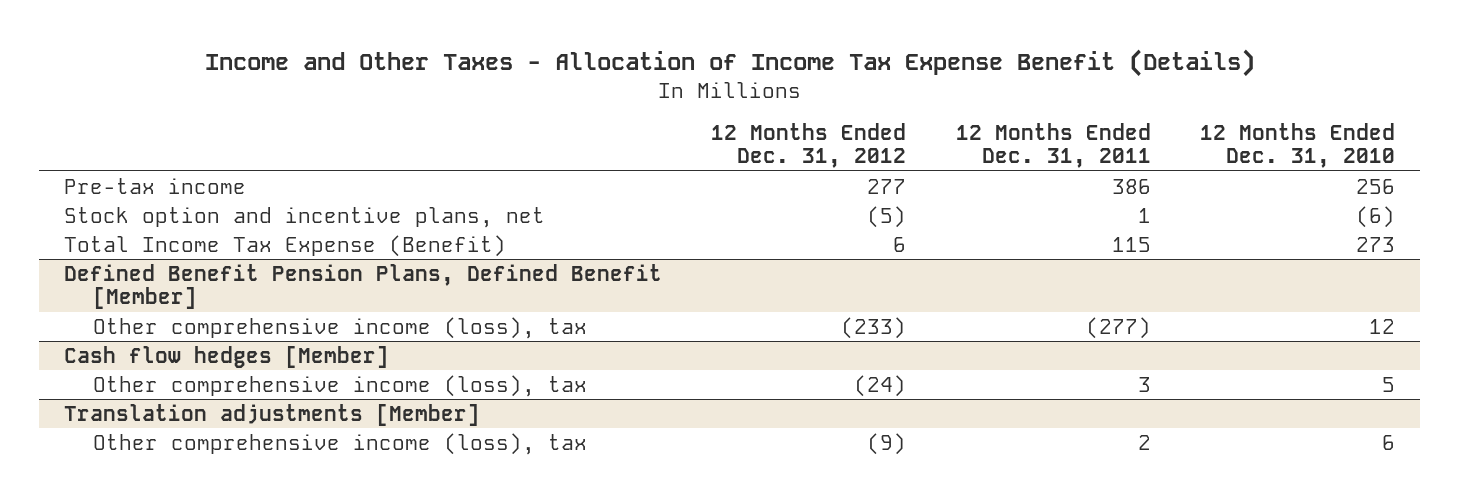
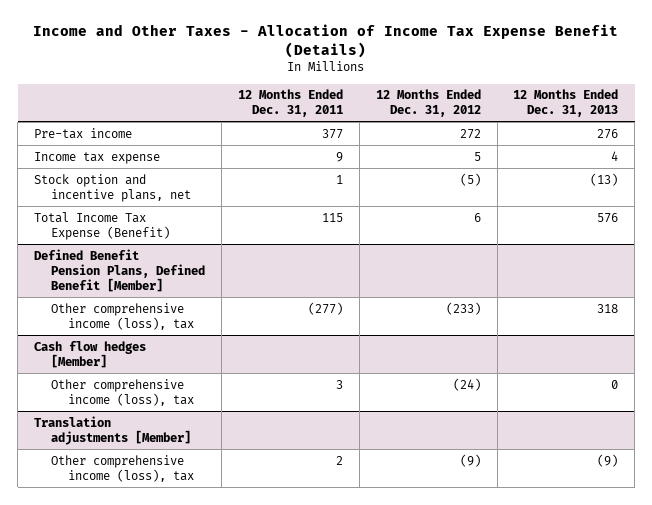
- | 12 Months Ended Dec. 31, 2012 | 12 Months Ended Dec. 31, 2011 | 12 Months Ended Dec. 31, 2010
+ | 12 Months Ended Dec. 31, 2011 | 12 Months Ended Dec. 31, 2012 | 12 Months Ended Dec. 31, 2013
- Pre-tax income | 277 | 386 | 256
+ Pre-tax income | 377 | 272 | 276
+ Income tax expense | 9 | 5 | 4

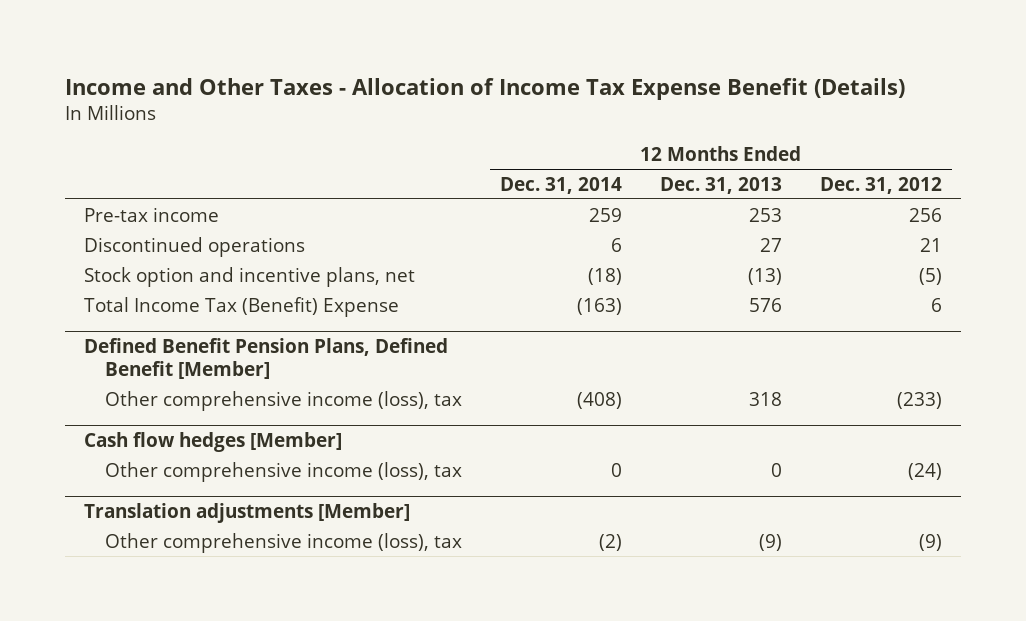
- | 12 Months Ended Dec. 31, 2011 | 12 Months Ended Dec. 31, 2012 | 12 Months Ended Dec. 31, 2013
+ | 12 Months Ended Dec. 31, 2014 | 12 Months Ended Dec. 31, 2013 | 12 Months Ended Dec. 31, 2012
- Pre-tax income | 377 | 272 | 276
- Income tax expense | 9 | 5 | 4
+ Pre-tax income | 259 | 253 | 256
+ Discontinued operations | 6 | 27 | 21
- Total Income Tax Expense (Benefit) | 115 | 6 | 576
+ Total Income Tax (Benefit) Expense | (163) | 576 | 6

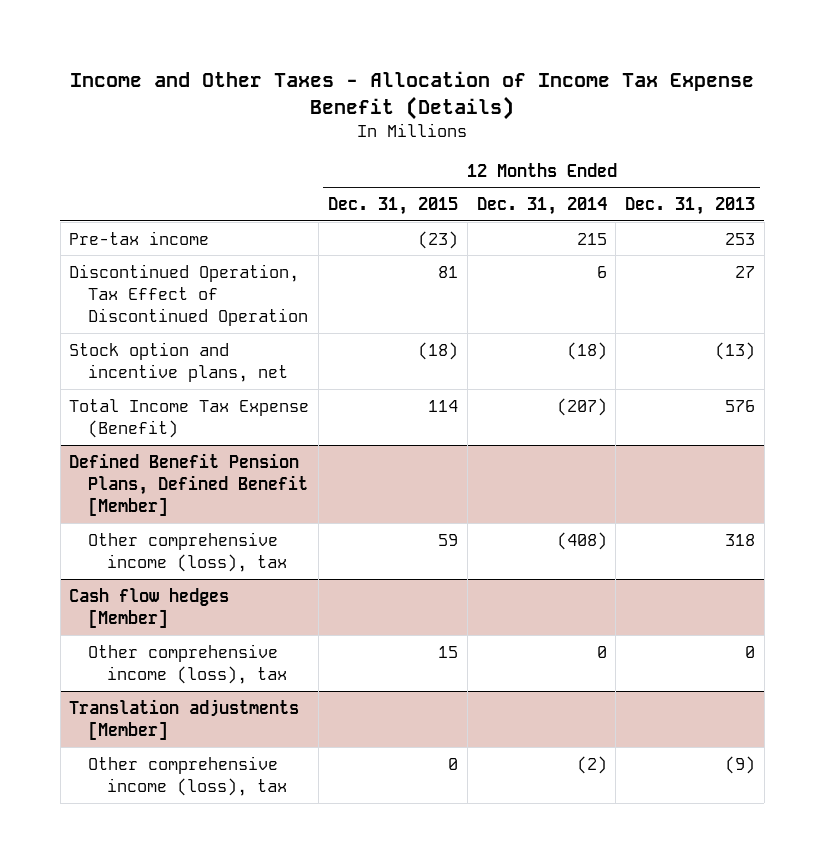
- | 12 Months Ended Dec. 31, 2014 | 12 Months Ended Dec. 31, 2013 | 12 Months Ended Dec. 31, 2012
+ | 12 Months Ended Dec. 31, 2015 | 12 Months Ended Dec. 31, 2014 | 12 Months Ended Dec. 31, 2013
- Pre-tax income | 259 | 253 | 256
- Discontinued operations | 6 | 27 | 21
+ Pre-tax income | (23) | 215 | 253
+ Discontinued Operation, Tax Effect of Discontinued Operation | 81 | 6 | 27
- Total Income Tax (Benefit) Expense | (163) | 576 | 6
+ Total Income Tax Expense (Benefit) | 114 | (207) | 576

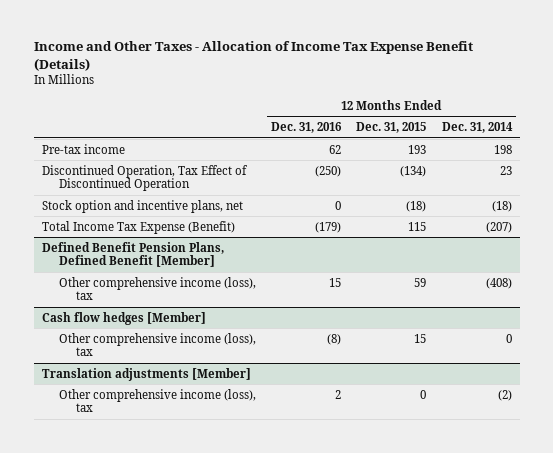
- | 12 Months Ended Dec. 31, 2015 | 12 Months Ended Dec. 31, 2014 | 12 Months Ended Dec. 31, 2013
+ | 12 Months Ended Dec. 31, 2016 | 12 Months Ended Dec. 31, 2015 | 12 Months Ended Dec. 31, 2014
- Pre-tax income | (23) | 215 | 253
- Discontinued Operation, Tax Effect of Discontinued Operation | 81 | 6 | 27
+ Pre-tax income | 62 | 193 | 198
+ Discontinued Operation, Tax Effect of Discontinued Operation | (250) | (134) | 23
- Total Income Tax Expense (Benefit) | 114 | (207) | 576
+ Total Income Tax Expense (Benefit) | (179) | 115 | (207)

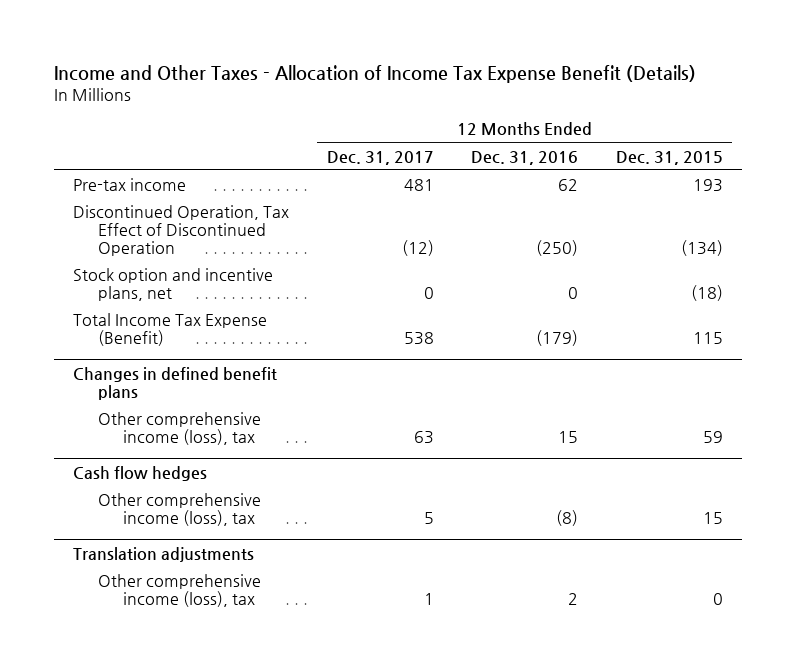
- | 12 Months Ended Dec. 31, 2016 | 12 Months Ended Dec. 31, 2015 | 12 Months Ended Dec. 31, 2014
+ | 12 Months Ended Dec. 31, 2017 | 12 Months Ended Dec. 31, 2016 | 12 Months Ended Dec. 31, 2015
- Defined Benefit Pension Plans, Defined Benefit [Member]
+ Changes in defined benefit plans
- Cash flow hedges [Member]
+ Cash flow hedges
- Translation adjustments [Member]
+ Translation adjustments

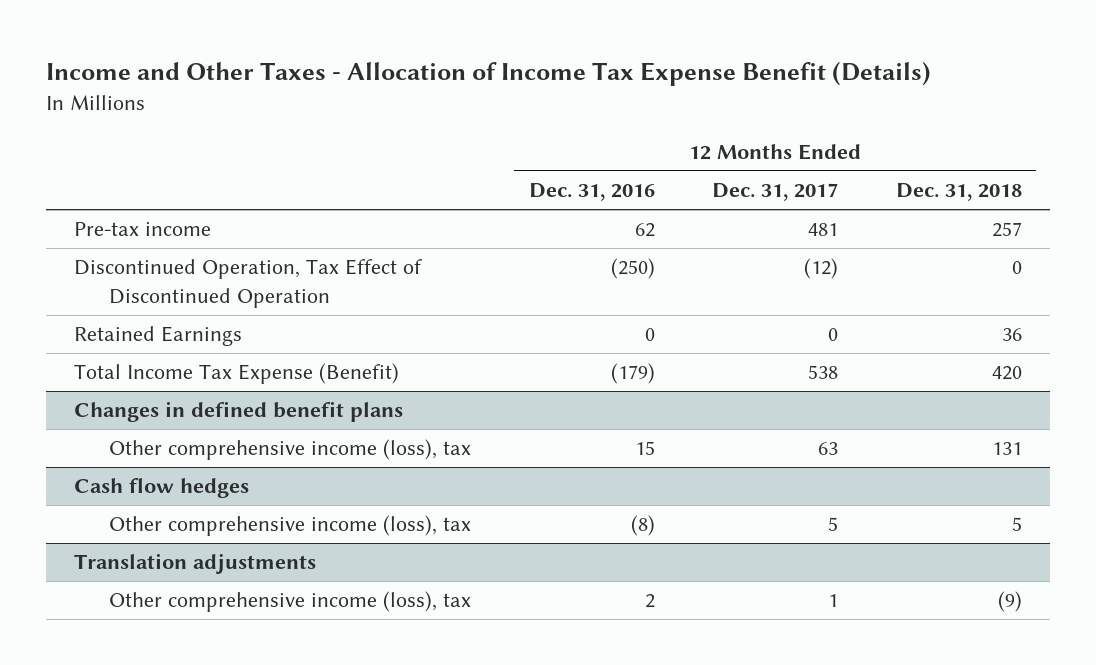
- | 12 Months Ended Dec. 31, 2017 | 12 Months Ended Dec. 31, 2016 | 12 Months Ended Dec. 31, 2015
+ | 12 Months Ended Dec. 31, 2016 | 12 Months Ended Dec. 31, 2017 | 12 Months Ended Dec. 31, 2018
- Stock option and incentive plans, net | 0 | 0 | (18)
+ Retained Earnings | 0 | 0 | 36

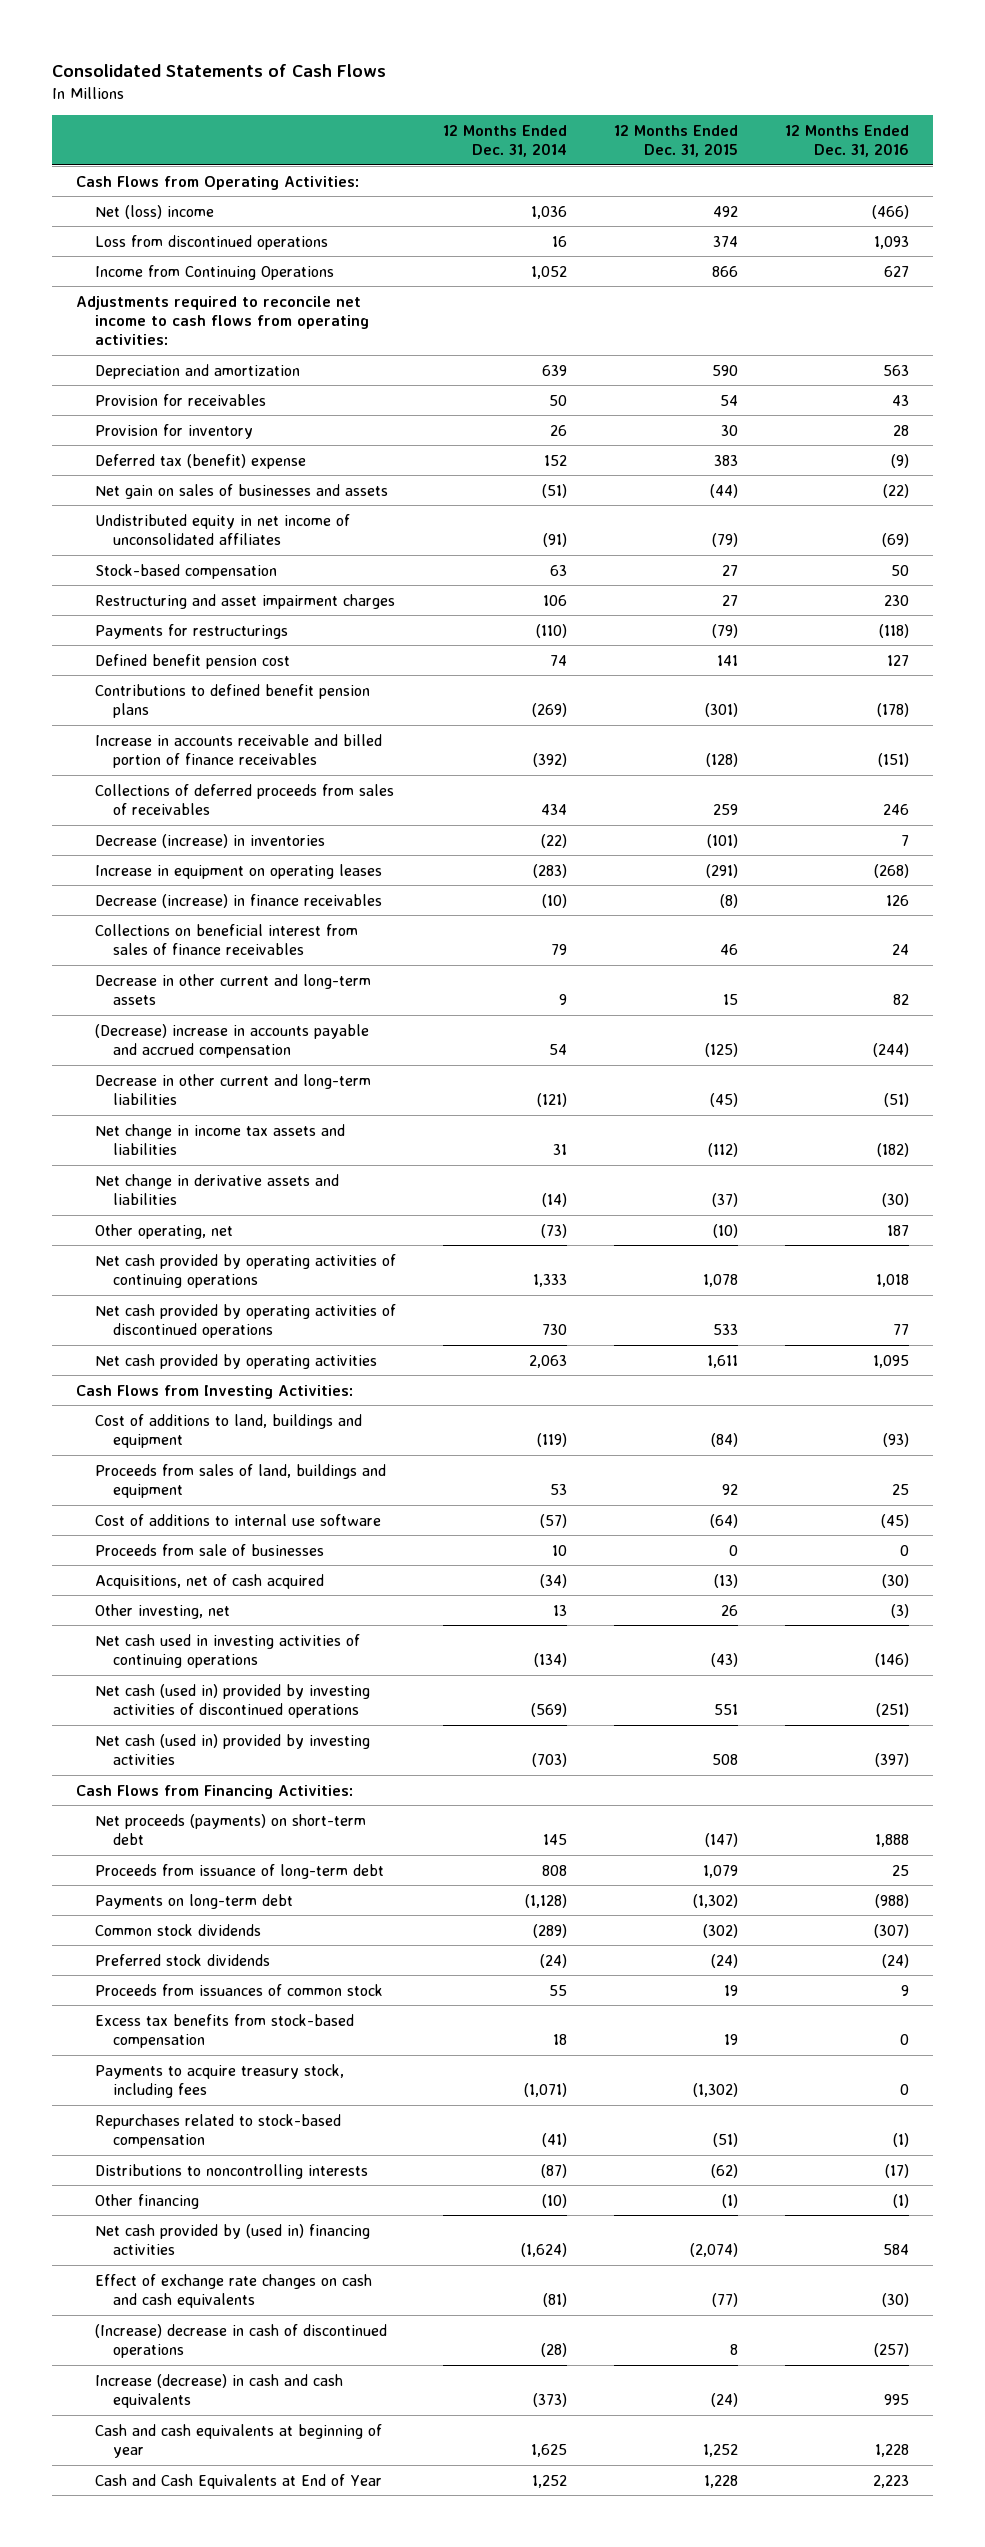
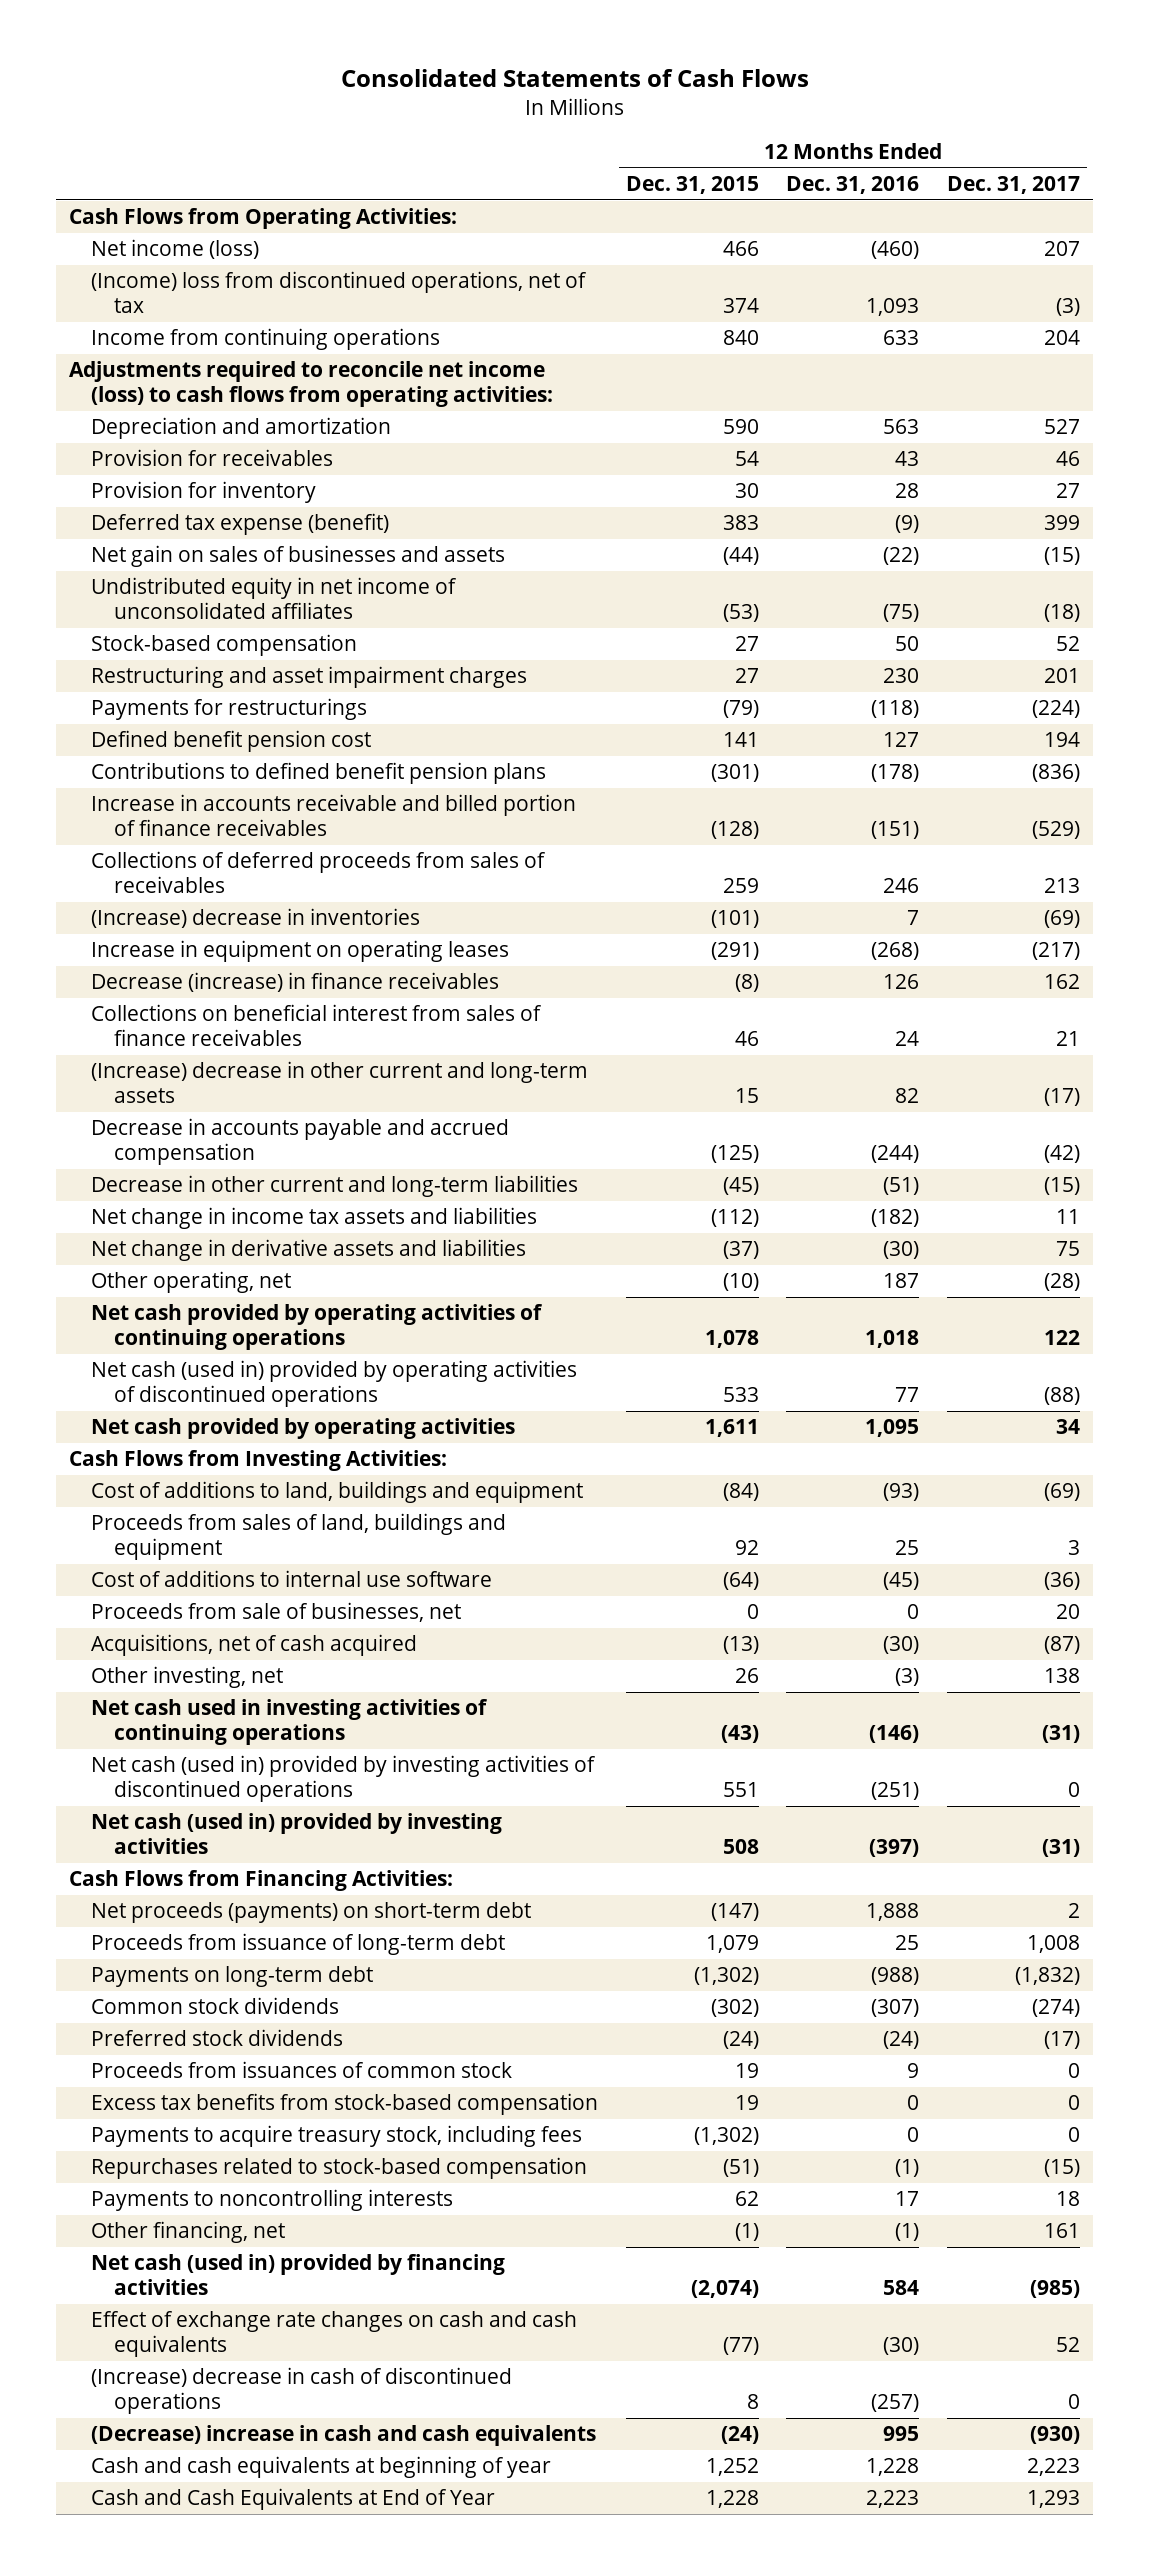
- | 12 Months Ended Dec. 31, 2014 | 12 Months Ended Dec. 31, 2015 | 12 Months Ended Dec. 31, 2016
+ | 12 Months Ended Dec. 31, 2015 | 12 Months Ended Dec. 31, 2016 | 12 Months Ended Dec. 31, 2017
- Net (loss) income | 1,036 | 492 | (466)
- Loss from discontinued operations | 16 | 374 | 1,093
- Income from Continuing Operations | 1,052 | 866 | 627
- Adjustments required to reconcile net income to cash flows from operating activities:
+ Net income (loss) | 466 | (460) | 207
+ (Income) loss from discontinued operations, net of tax | 374 | 1,093 | (3)
+ Income from continuing operations | 840 | 633 | 204
+ Adjustments required to reconcile net income (loss) to cash flows from operating activities:
- Deferred tax (benefit) expense | 152 | 383 | (9)
+ Deferred tax expense (benefit) | 383 | (9) | 399
- Undistributed equity in net income of unconsolidated affiliates | (91) | (79) | (69)
+ Undistributed equity in net income of unconsolidated affiliates | (53) | (75) | (18)
- Decrease (increase) in inventories | (22) | (101) | 7
+ (Increase) decrease in inventories | (101) | 7 | (69)
- Decrease in other current and long-term assets | 9 | 15 | 82
- (Decrease) increase in accounts payable and accrued compensation | 54 | (125) | (244)
+ (Increase) decrease in other current and long-term assets | 15 | 82 | (17)
+ Decrease in accounts payable and accrued compensation | (125) | (244) | (42)
- Net cash provided by operating activities of discontinued operations | 730 | 533 | 77
+ Net cash (used in) provided by operating activities of discontinued operations | 533 | 77 | (88)
- Proceeds from sale of businesses | 10 | 0 | 0
+ Proceeds from sale of businesses, net | 0 | 0 | 20
- Distributions to noncontrolling interests | (87) | (62) | (17)
- Other financing | (10) | (1) | (1)
- Net cash provided by (used in) financing activities | (1,624) | (2,074) | 584
+ Payments to noncontrolling interests | 62 | 17 | 18
+ Other financing, net | (1) | (1) | 161
+ Net cash (used in) provided by financing activities | (2,074) | 584 | (985)
- Increase (decrease) in cash and cash equivalents | (373) | (24) | 995
+ (Decrease) increase in cash and cash equivalents | (24) | 995 | (930)

